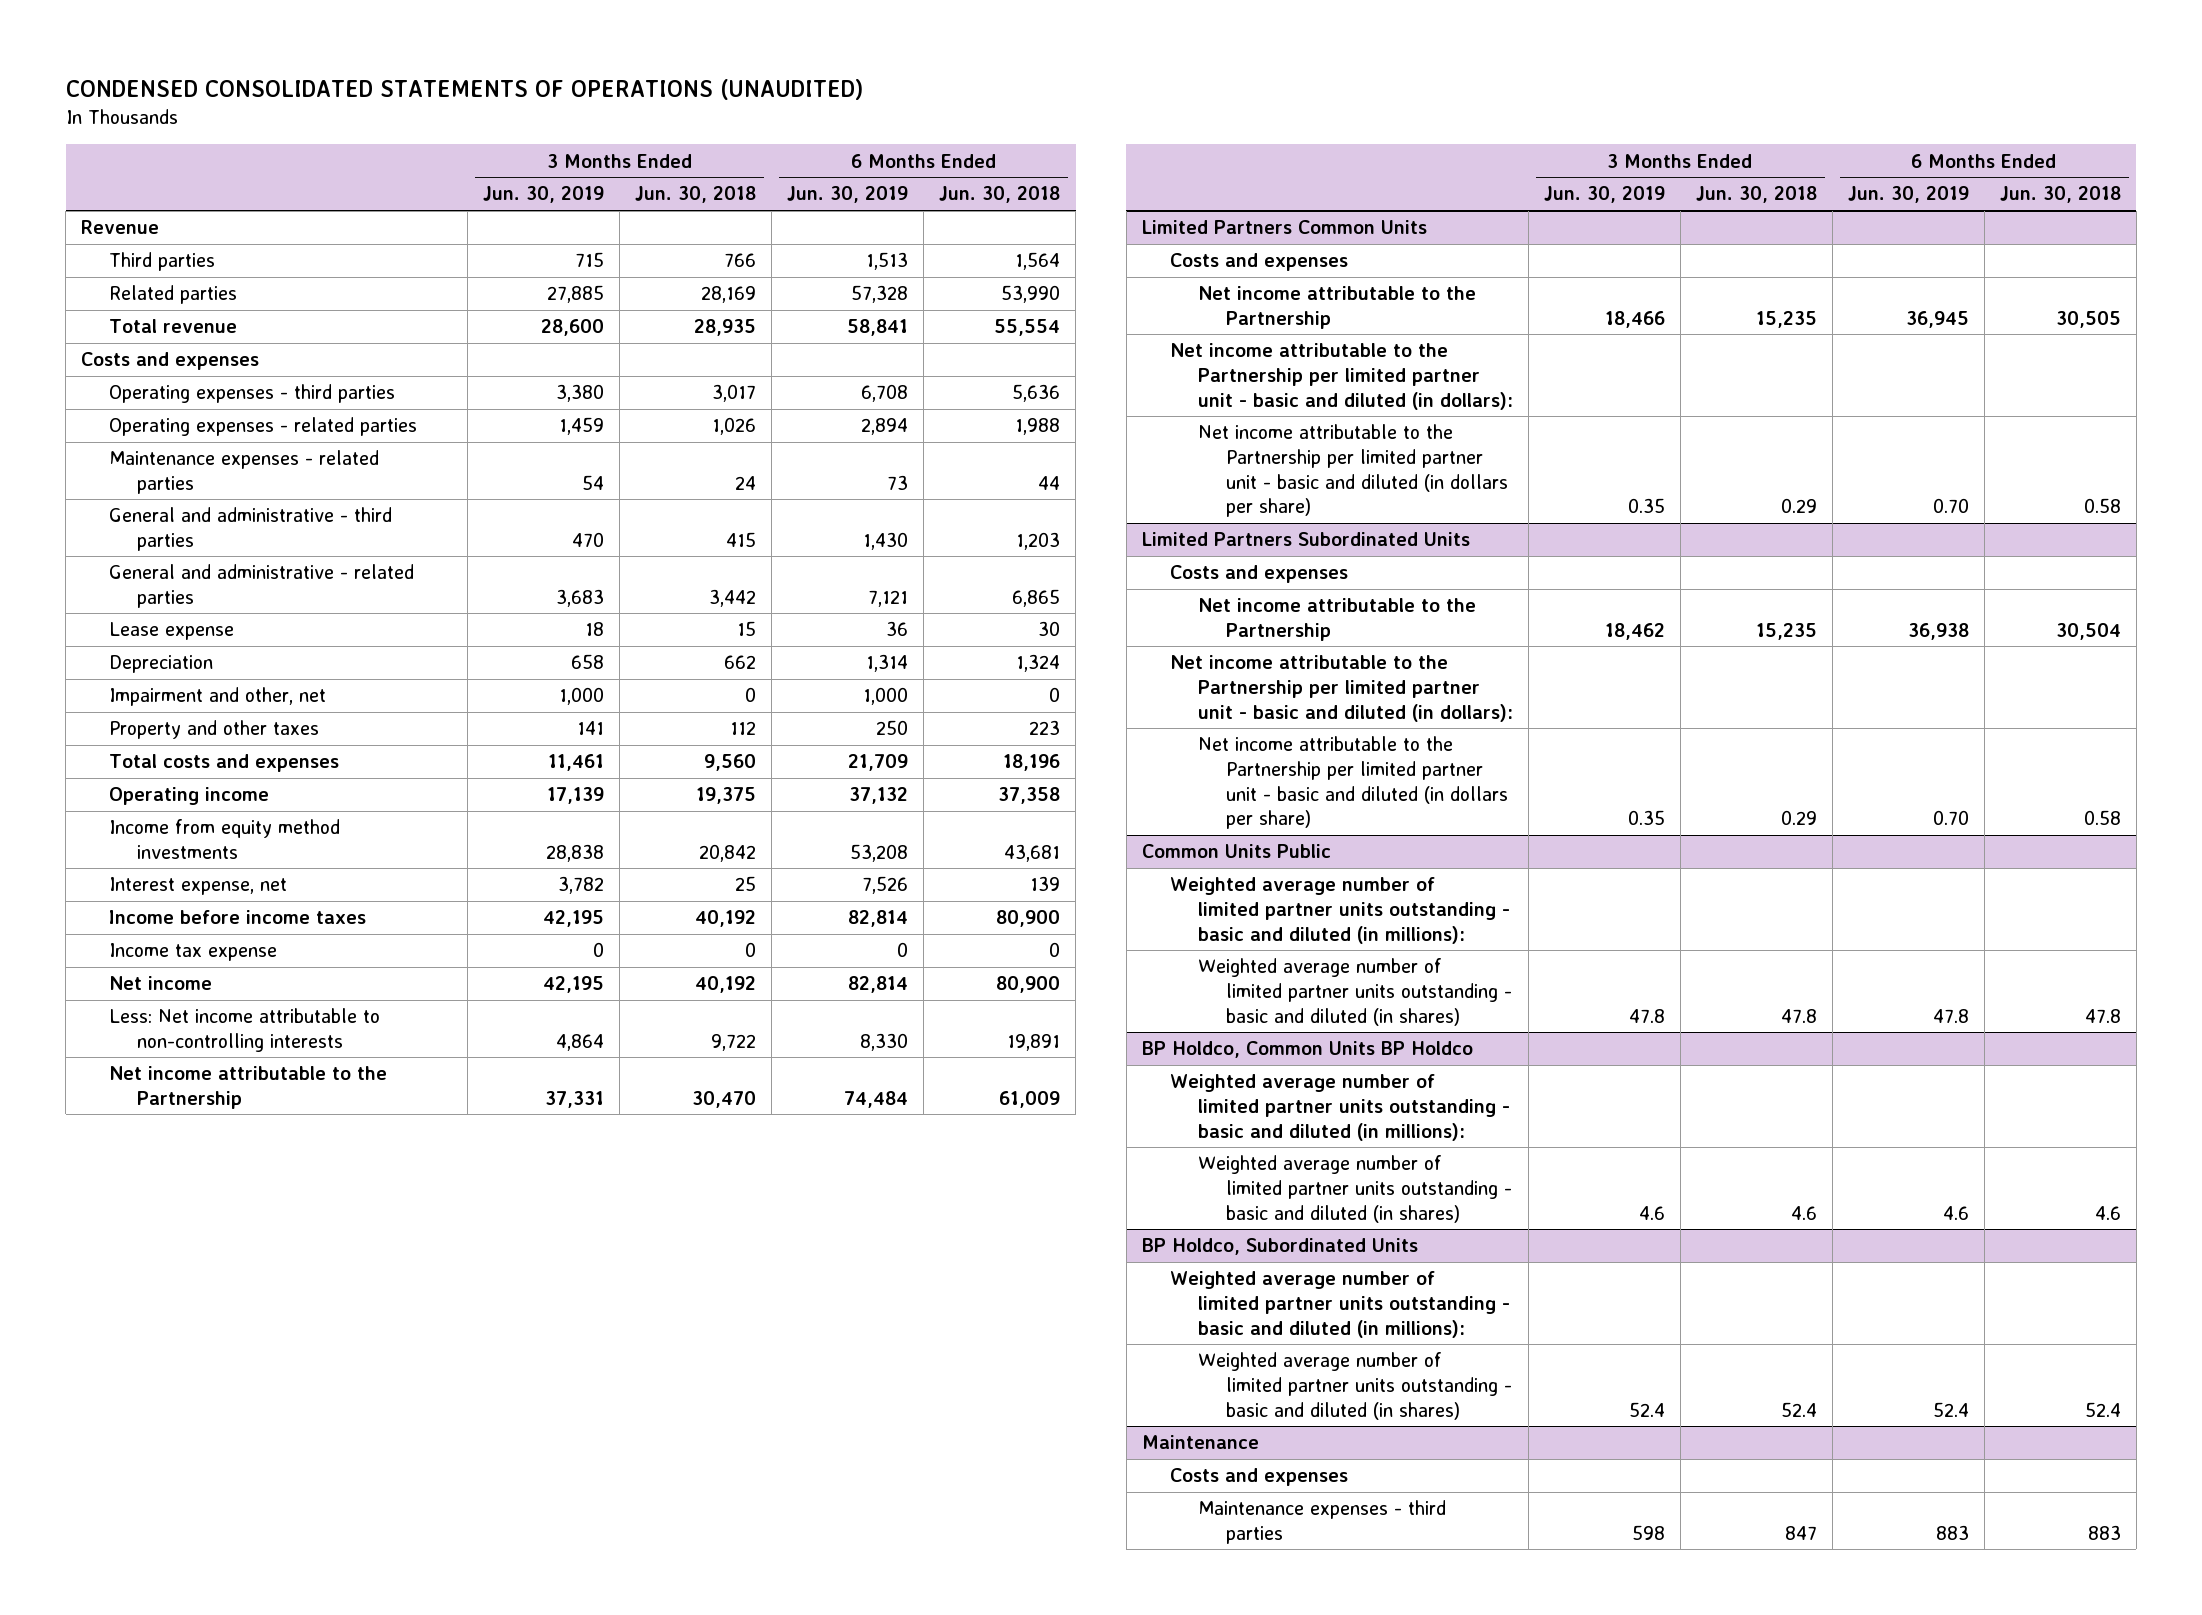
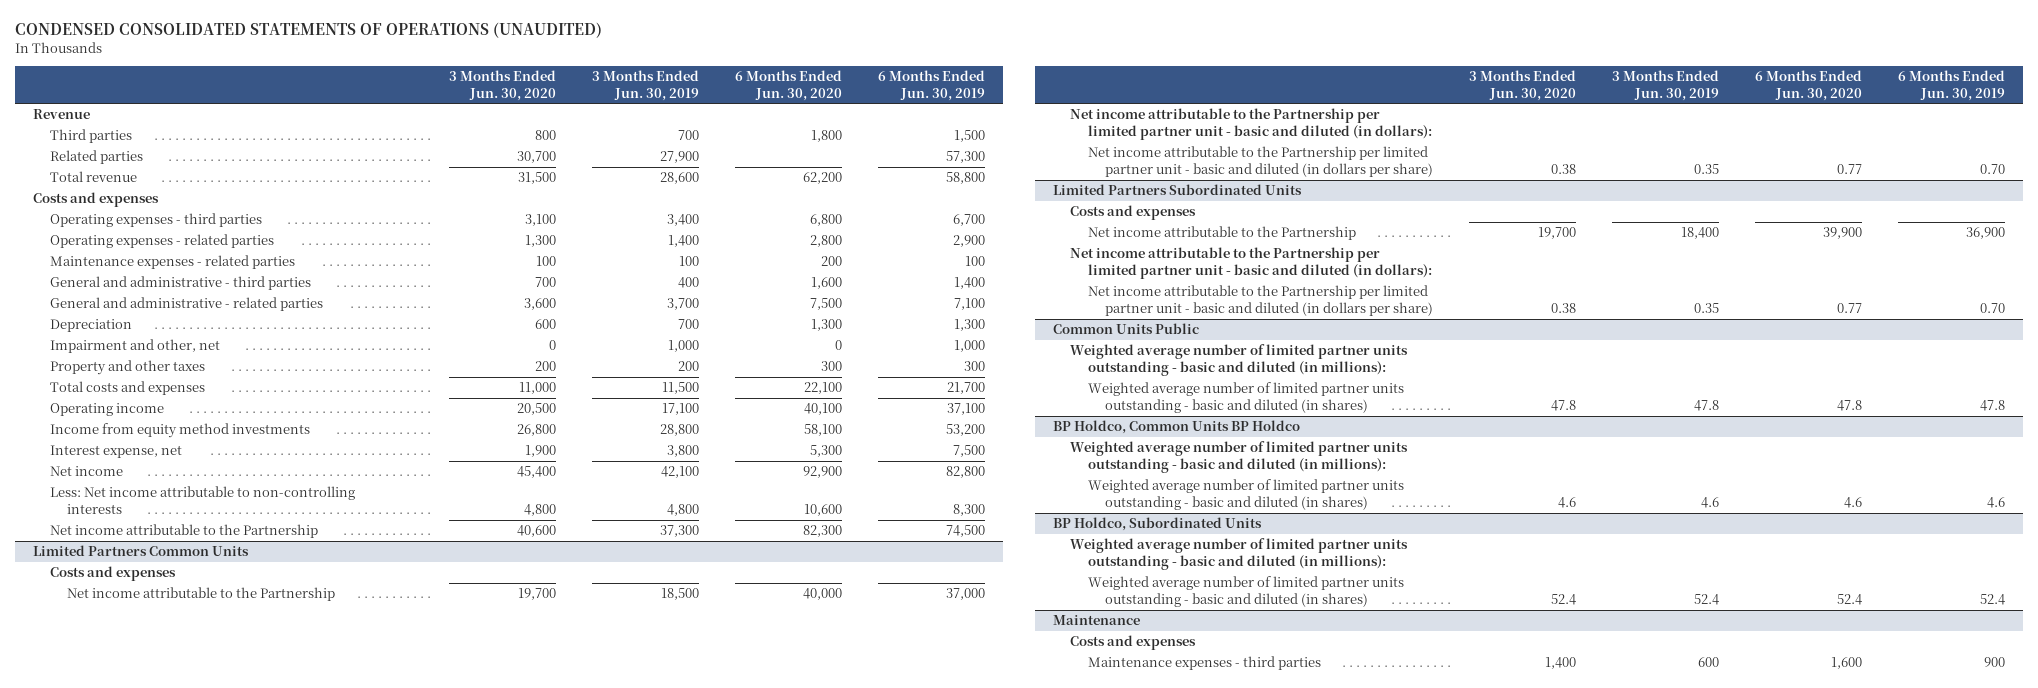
- | 3 Months Ended Jun. 30, 2019 | 3 Months Ended Jun. 30, 2018 | 6 Months Ended Jun. 30, 2019 | 6 Months Ended Jun. 30, 2018
+ | 3 Months Ended Jun. 30, 2020 | 3 Months Ended Jun. 30, 2019 | 6 Months Ended Jun. 30, 2020 | 6 Months Ended Jun. 30, 2019
- Third parties | 715 | 766 | 1,513 | 1,564
- Related parties | 27,885 | 28,169 | 57,328 | 53,990
- Total revenue | 28,600 | 28,935 | 58,841 | 55,554
+ Third parties | 800 | 700 | 1,800 | 1,500
+ Related parties | 30,700 | 27,900 | | 57,300
+ Total revenue | 31,500 | 28,600 | 62,200 | 58,800
- Operating expenses - third parties | 3,380 | 3,017 | 6,708 | 5,636
- Operating expenses - related parties | 1,459 | 1,026 | 2,894 | 1,988
- Maintenance expenses - related parties | 54 | 24 | 73 | 44
- General and administrative - third parties | 470 | 415 | 1,430 | 1,203
- General and administrative - related parties | 3,683 | 3,442 | 7,121 | 6,865
- Lease expense | 18 | 15 | 36 | 30
- Depreciation | 658 | 662 | 1,314 | 1,324
+ Operating expenses - third parties | 3,100 | 3,400 | 6,800 | 6,700
+ Operating expenses - related parties | 1,300 | 1,400 | 2,800 | 2,900
+ Maintenance expenses - related parties | 100 | 100 | 200 | 100
+ General and administrative - third parties | 700 | 400 | 1,600 | 1,400
+ General and administrative - related parties | 3,600 | 3,700 | 7,500 | 7,100
+ Depreciation | 600 | 700 | 1,300 | 1,300
- Property and other taxes | 141 | 112 | 250 | 223
- Total costs and expenses | 11,461 | 9,560 | 21,709 | 18,196
- Operating income | 17,139 | 19,375 | 37,132 | 37,358
- Income from equity method investments | 28,838 | 20,842 | 53,208 | 43,681
- Interest expense, net | 3,782 | 25 | 7,526 | 139
- Income before income taxes | 42,195 | 40,192 | 82,814 | 80,900
- Income tax expense | 0 | 0 | 0 | 0
- Net income | 42,195 | 40,192 | 82,814 | 80,900
- Less: Net income attributable to non-controlling interests | 4,864 | 9,722 | 8,330 | 19,891
- Net income attributable to the Partnership | 37,331 | 30,470 | 74,484 | 61,009
+ Property and other taxes | 200 | 200 | 300 | 300
+ Total costs and expenses | 11,000 | 11,500 | 22,100 | 21,700
+ Operating income | 20,500 | 17,100 | 40,100 | 37,100
+ Income from equity method investments | 26,800 | 28,800 | 58,100 | 53,200
+ Interest expense, net | 1,900 | 3,800 | 5,300 | 7,500
+ Net income | 45,400 | 42,100 | 92,900 | 82,800
+ Less: Net income attributable to non-controlling interests | 4,800 | 4,800 | 10,600 | 8,300
+ Net income attributable to the Partnership | 40,600 | 37,300 | 82,300 | 74,500
@ Limited Partners Common Units
- Net income attributable to the Partnership | 18,466 | 15,235 | 36,945 | 30,505
+ Net income attributable to the Partnership | 19,700 | 18,500 | 40,000 | 37,000
@ Limited Partners Subordinated Units
- Net income attributable to the Partnership | 18,462 | 15,235 | 36,938 | 30,504
+ Net income attributable to the Partnership | 19,700 | 18,400 | 39,900 | 36,900
@ Maintenance
- Maintenance expenses - third parties | 598 | 847 | 883 | 883
+ Maintenance expenses - third parties | 1,400 | 600 | 1,600 | 900

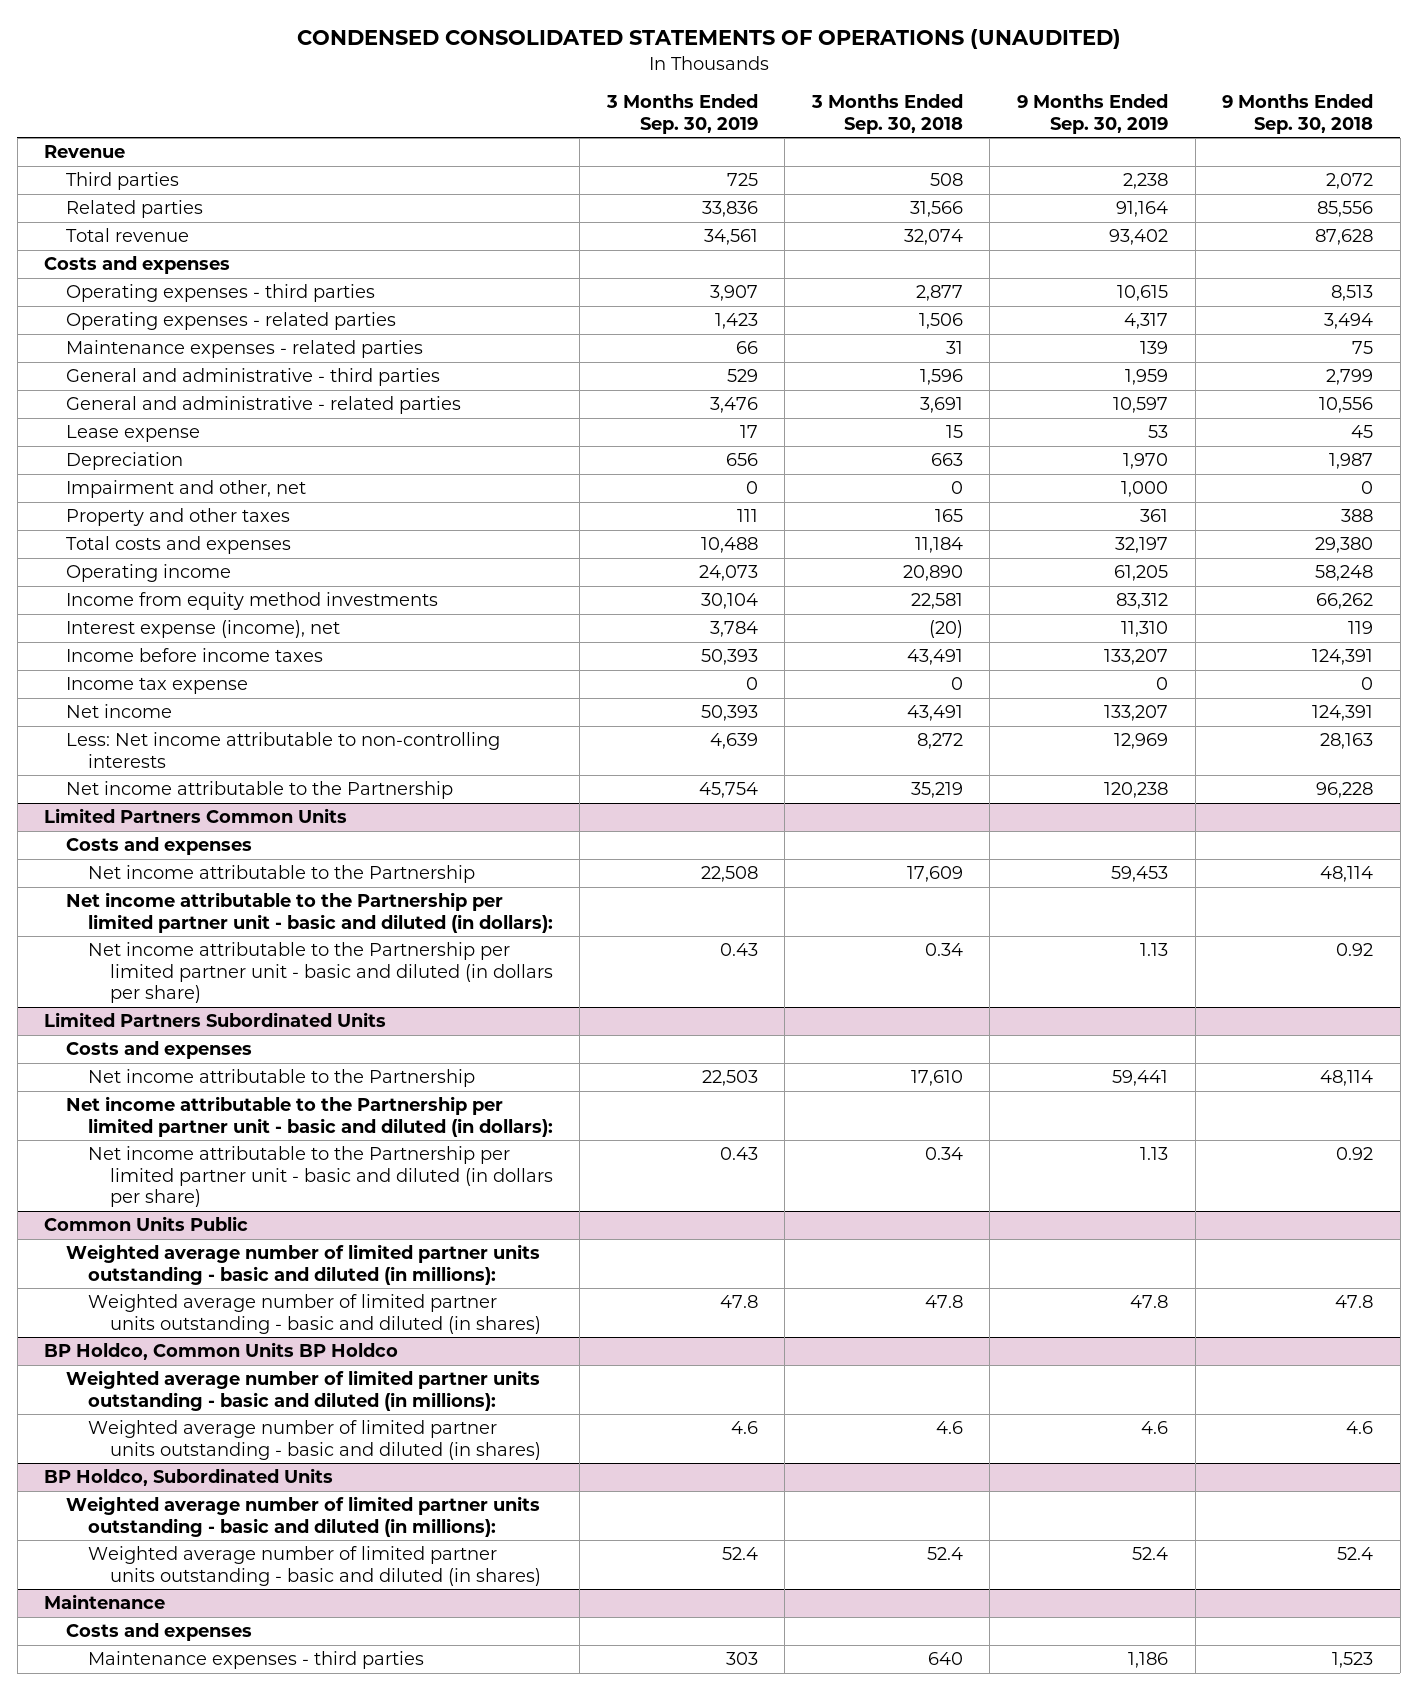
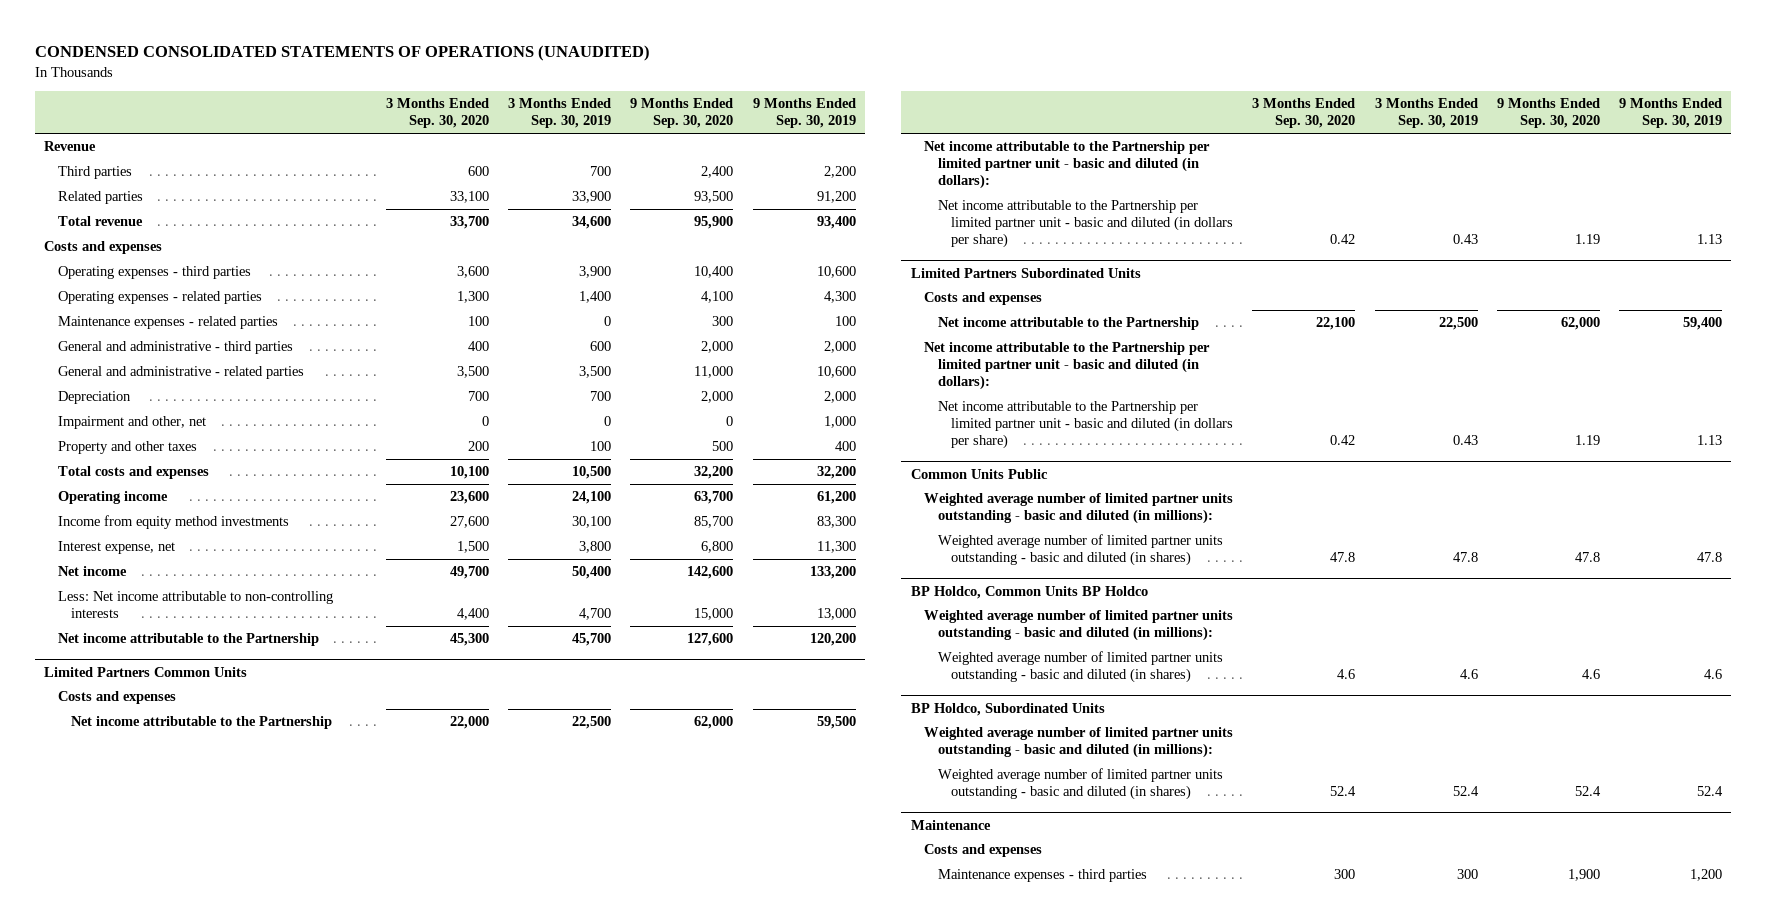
- | 3 Months Ended Sep. 30, 2019 | 3 Months Ended Sep. 30, 2018 | 9 Months Ended Sep. 30, 2019 | 9 Months Ended Sep. 30, 2018
+ | 3 Months Ended Sep. 30, 2020 | 3 Months Ended Sep. 30, 2019 | 9 Months Ended Sep. 30, 2020 | 9 Months Ended Sep. 30, 2019
- Third parties | 725 | 508 | 2,238 | 2,072
- Related parties | 33,836 | 31,566 | 91,164 | 85,556
- Total revenue | 34,561 | 32,074 | 93,402 | 87,628
+ Third parties | 600 | 700 | 2,400 | 2,200
+ Related parties | 33,100 | 33,900 | 93,500 | 91,200
+ Total revenue | 33,700 | 34,600 | 95,900 | 93,400
- Operating expenses - third parties | 3,907 | 2,877 | 10,615 | 8,513
- Operating expenses - related parties | 1,423 | 1,506 | 4,317 | 3,494
- Maintenance expenses - related parties | 66 | 31 | 139 | 75
- General and administrative - third parties | 529 | 1,596 | 1,959 | 2,799
- General and administrative - related parties | 3,476 | 3,691 | 10,597 | 10,556
- Lease expense | 17 | 15 | 53 | 45
- Depreciation | 656 | 663 | 1,970 | 1,987
+ Operating expenses - third parties | 3,600 | 3,900 | 10,400 | 10,600
+ Operating expenses - related parties | 1,300 | 1,400 | 4,100 | 4,300
+ Maintenance expenses - related parties | 100 | 0 | 300 | 100
+ General and administrative - third parties | 400 | 600 | 2,000 | 2,000
+ General and administrative - related parties | 3,500 | 3,500 | 11,000 | 10,600
+ Depreciation | 700 | 700 | 2,000 | 2,000
- Property and other taxes | 111 | 165 | 361 | 388
- Total costs and expenses | 10,488 | 11,184 | 32,197 | 29,380
- Operating income | 24,073 | 20,890 | 61,205 | 58,248
- Income from equity method investments | 30,104 | 22,581 | 83,312 | 66,262
- Interest expense (income), net | 3,784 | (20) | 11,310 | 119
- Income before income taxes | 50,393 | 43,491 | 133,207 | 124,391
- Income tax expense | 0 | 0 | 0 | 0
- Net income | 50,393 | 43,491 | 133,207 | 124,391
- Less: Net income attributable to non-controlling interests | 4,639 | 8,272 | 12,969 | 28,163
- Net income attributable to the Partnership | 45,754 | 35,219 | 120,238 | 96,228
+ Property and other taxes | 200 | 100 | 500 | 400
+ Total costs and expenses | 10,100 | 10,500 | 32,200 | 32,200
+ Operating income | 23,600 | 24,100 | 63,700 | 61,200
+ Income from equity method investments | 27,600 | 30,100 | 85,700 | 83,300
+ Interest expense, net | 1,500 | 3,800 | 6,800 | 11,300
+ Net income | 49,700 | 50,400 | 142,600 | 133,200
+ Less: Net income attributable to non-controlling interests | 4,400 | 4,700 | 15,000 | 13,000
+ Net income attributable to the Partnership | 45,300 | 45,700 | 127,600 | 120,200
@ Limited Partners Common Units
- Net income attributable to the Partnership | 22,508 | 17,609 | 59,453 | 48,114
+ Net income attributable to the Partnership | 22,000 | 22,500 | 62,000 | 59,500
@ Limited Partners Subordinated Units
- Net income attributable to the Partnership | 22,503 | 17,610 | 59,441 | 48,114
+ Net income attributable to the Partnership | 22,100 | 22,500 | 62,000 | 59,400
@ Maintenance
- Maintenance expenses - third parties | 303 | 640 | 1,186 | 1,523
+ Maintenance expenses - third parties | 300 | 300 | 1,900 | 1,200

